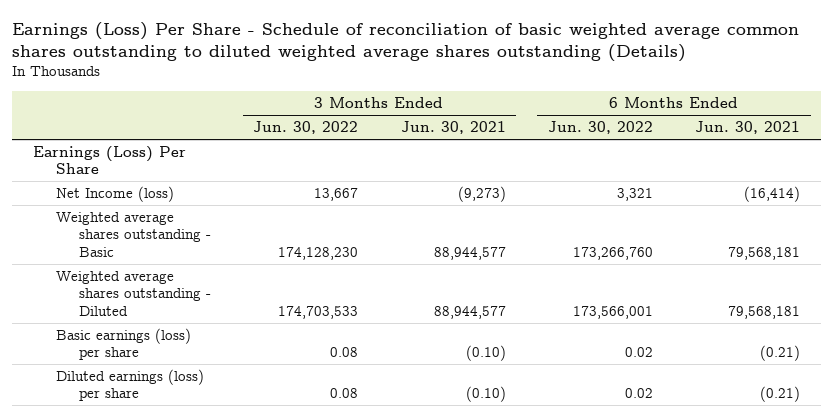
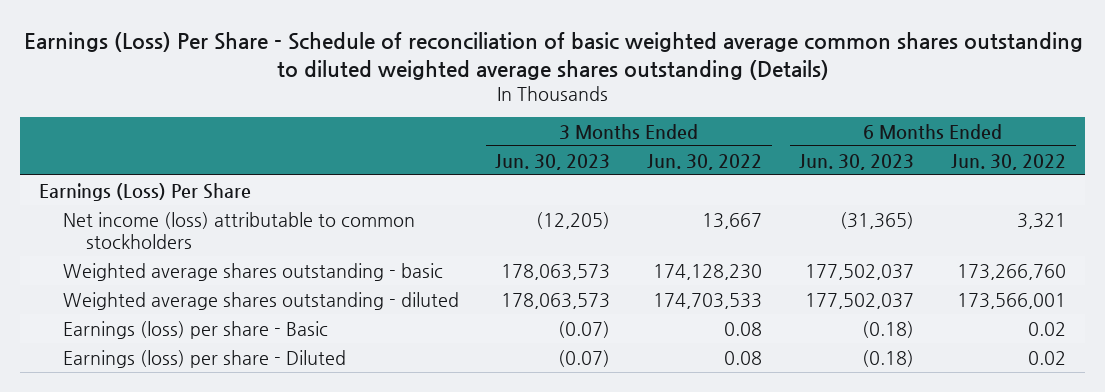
- | 3 Months Ended Jun. 30, 2022 | 3 Months Ended Jun. 30, 2021 | 6 Months Ended Jun. 30, 2022 | 6 Months Ended Jun. 30, 2021
+ | 3 Months Ended Jun. 30, 2023 | 3 Months Ended Jun. 30, 2022 | 6 Months Ended Jun. 30, 2023 | 6 Months Ended Jun. 30, 2022
- Net Income (loss) | 13,667 | (9,273) | 3,321 | (16,414)
- Weighted average shares outstanding - Basic | 174,128,230 | 88,944,577 | 173,266,760 | 79,568,181
- Weighted average shares outstanding - Diluted | 174,703,533 | 88,944,577 | 173,566,001 | 79,568,181
- Basic earnings (loss) per share | 0.08 | (0.10) | 0.02 | (0.21)
- Diluted earnings (loss) per share | 0.08 | (0.10) | 0.02 | (0.21)
+ Net income (loss) attributable to common stockholders | (12,205) | 13,667 | (31,365) | 3,321
+ Weighted average shares outstanding - basic | 178,063,573 | 174,128,230 | 177,502,037 | 173,266,760
+ Weighted average shares outstanding - diluted | 178,063,573 | 174,703,533 | 177,502,037 | 173,566,001
+ Earnings (loss) per share - Basic | (0.07) | 0.08 | (0.18) | 0.02
+ Earnings (loss) per share - Diluted | (0.07) | 0.08 | (0.18) | 0.02

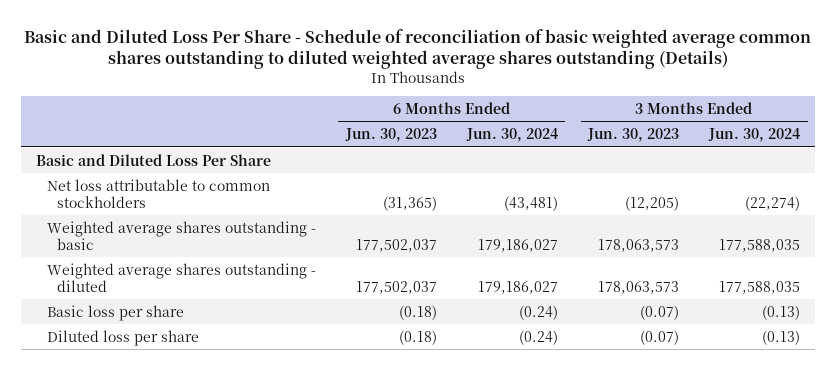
- Earnings (Loss) Per Share - Schedule of reconciliation of basic weighted average common shares outstanding to diluted weighted average shares outstanding (Details)
+ Basic and Diluted Loss Per Share - Schedule of reconciliation of basic weighted average common shares outstanding to diluted weighted average shares outstanding (Details)
- | 3 Months Ended Jun. 30, 2023 | 3 Months Ended Jun. 30, 2022 | 6 Months Ended Jun. 30, 2023 | 6 Months Ended Jun. 30, 2022
+ | 6 Months Ended Jun. 30, 2023 | 6 Months Ended Jun. 30, 2024 | 3 Months Ended Jun. 30, 2023 | 3 Months Ended Jun. 30, 2024
- Earnings (Loss) Per Share
- Net income (loss) attributable to common stockholders | (12,205) | 13,667 | (31,365) | 3,321
+ Basic and Diluted Loss Per Share
+ Net loss attributable to common stockholders | (31,365) | (43,481) | (12,205) | (22,274)
- Earnings (loss) per share - Basic | (0.07) | 0.08 | (0.18) | 0.02
- Earnings (loss) per share - Diluted | (0.07) | 0.08 | (0.18) | 0.02
+ Basic loss per share | (0.18) | (0.24) | (0.07) | (0.13)
+ Diluted loss per share | (0.18) | (0.24) | (0.07) | (0.13)

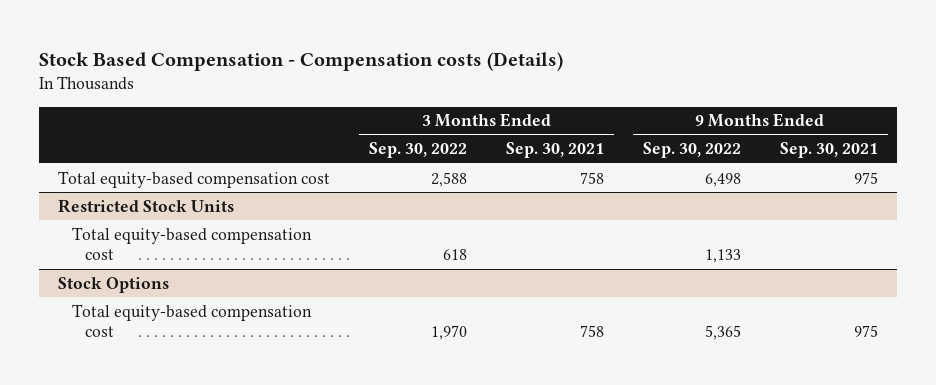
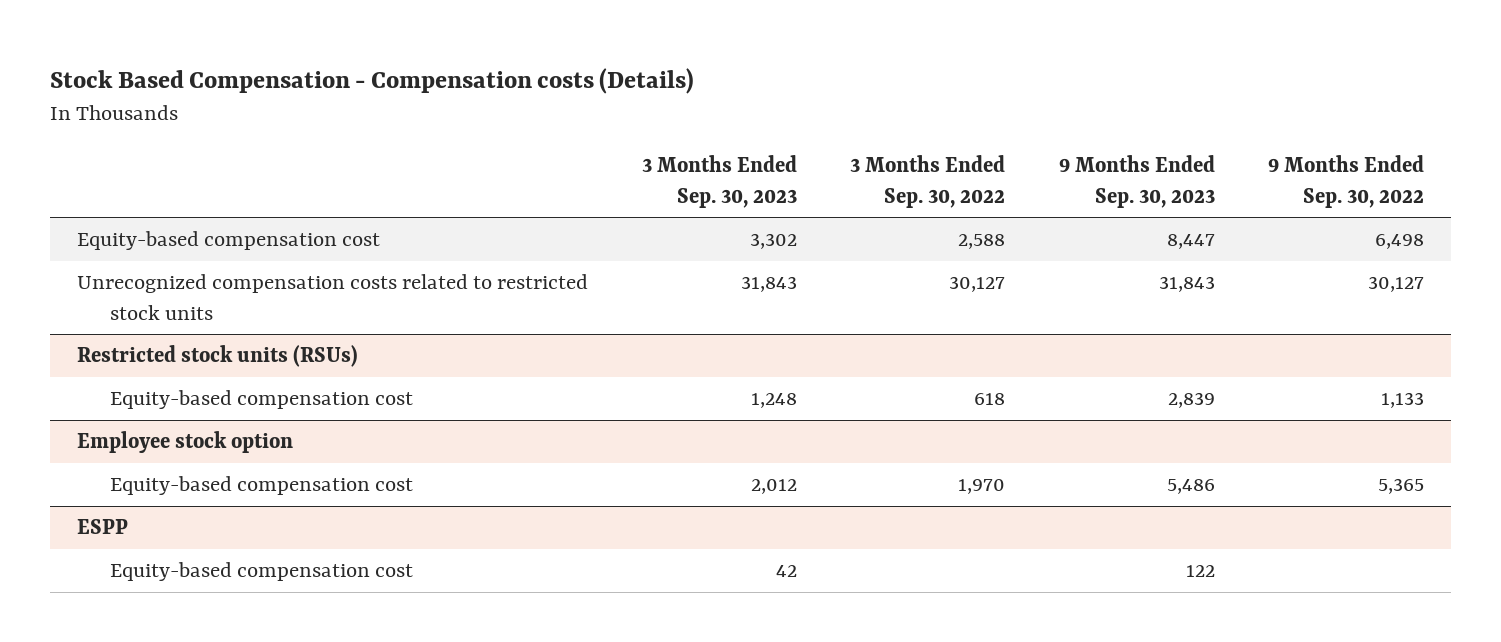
- | 3 Months Ended Sep. 30, 2022 | 3 Months Ended Sep. 30, 2021 | 9 Months Ended Sep. 30, 2022 | 9 Months Ended Sep. 30, 2021
+ | 3 Months Ended Sep. 30, 2023 | 3 Months Ended Sep. 30, 2022 | 9 Months Ended Sep. 30, 2023 | 9 Months Ended Sep. 30, 2022
- Total equity-based compensation cost | 2,588 | 758 | 6,498 | 975
- Restricted Stock Units
- Total equity-based compensation cost | 618 | | 1,133 |
- Stock Options
- Total equity-based compensation cost | 1,970 | 758 | 5,365 | 975
+ Equity-based compensation cost | 3,302 | 2,588 | 8,447 | 6,498
+ Unrecognized compensation costs related to restricted stock units | 31,843 | 30,127 | 31,843 | 30,127
+ Restricted stock units (RSUs)
+ Equity-based compensation cost | 1,248 | 618 | 2,839 | 1,133
+ Employee stock option
+ Equity-based compensation cost | 2,012 | 1,970 | 5,486 | 5,365
+ ESPP
+ Equity-based compensation cost | 42 | | 122 |

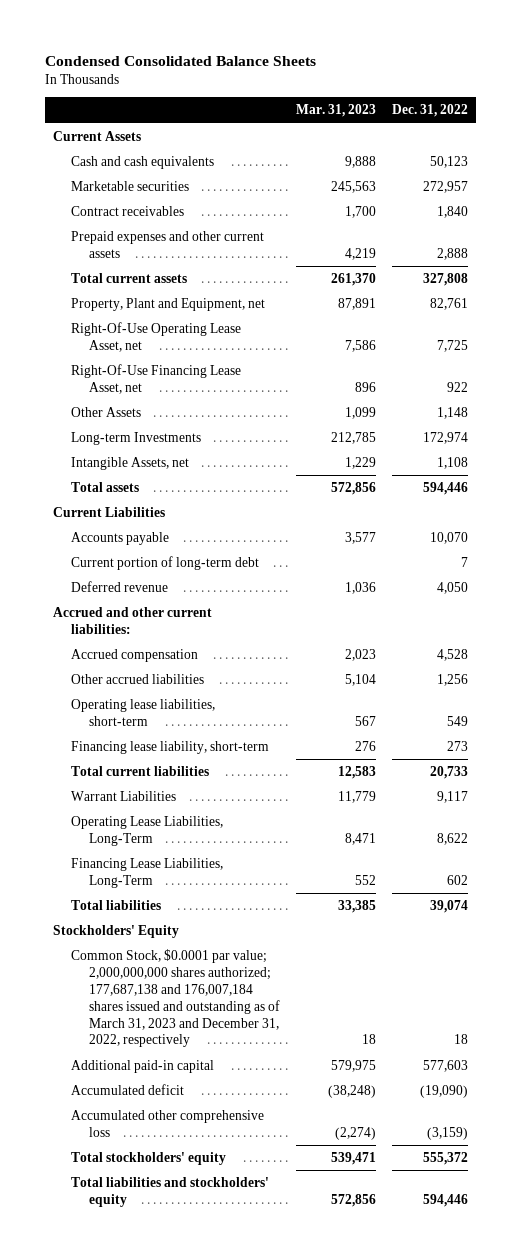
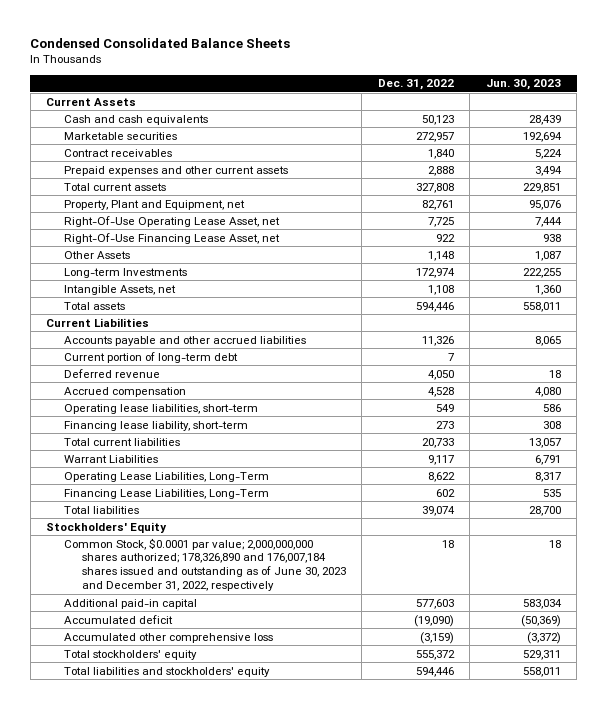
- | Mar. 31, 2023 | Dec. 31, 2022
+ | Dec. 31, 2022 | Jun. 30, 2023
- Accounts payable | 3,577 | 10,070
+ Accounts payable and other accrued liabilities | 11,326 | 8,065
- Accrued and other current liabilities:
- Other accrued liabilities | 5,104 | 1,256
- Common Stock, $0.0001 par value; 2,000,000,000 shares authorized; 177,687,138 and 176,007,184 shares issued and outstanding as of March 31, 2023 and December 31, 2022, respectively | 18 | 18
+ Common Stock, $0.0001 par value; 2,000,000,000 shares authorized; 178,326,890 and 176,007,184 shares issued and outstanding as of June 30, 2023 and December 31, 2022, respectively | 18 | 18

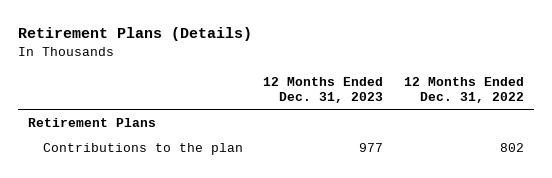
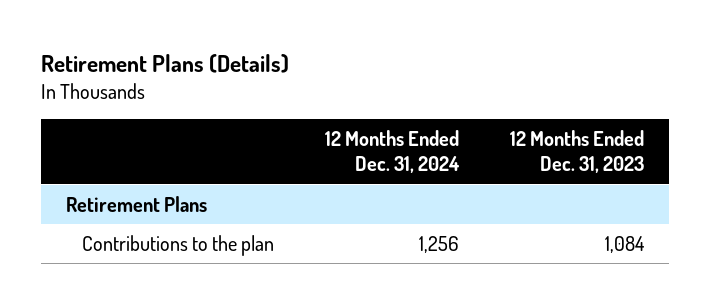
- | 12 Months Ended Dec. 31, 2023 | 12 Months Ended Dec. 31, 2022
+ | 12 Months Ended Dec. 31, 2024 | 12 Months Ended Dec. 31, 2023
- Contributions to the plan | 977 | 802
+ Contributions to the plan | 1,256 | 1,084

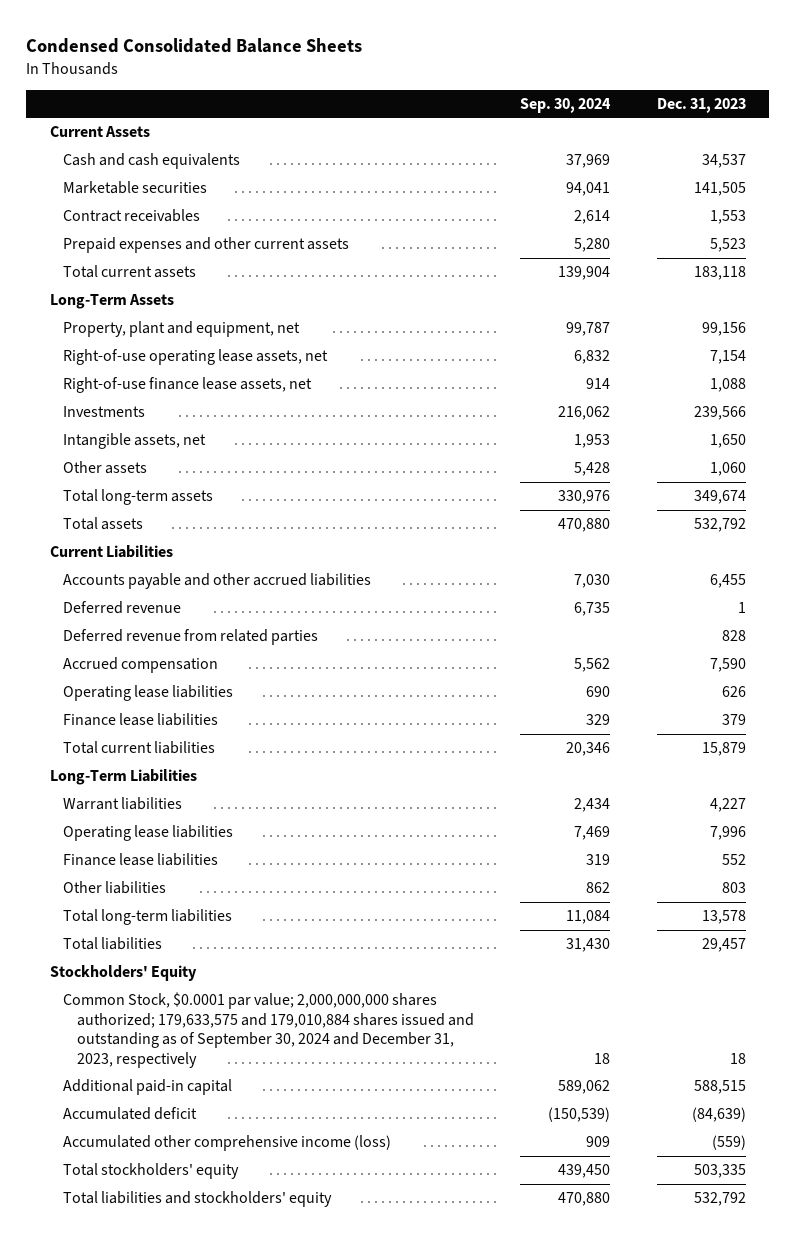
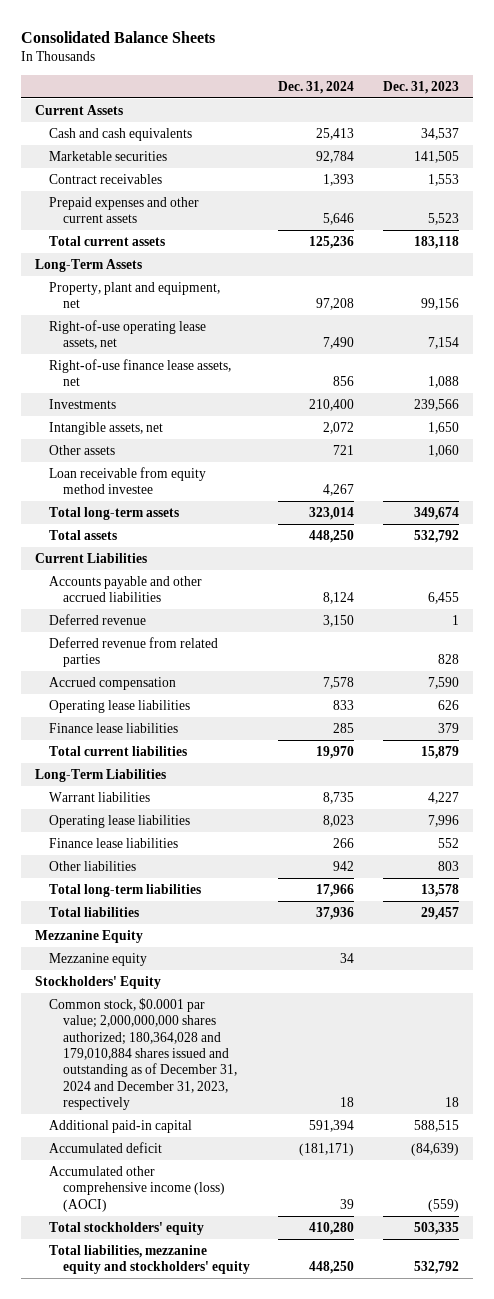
- Condensed Consolidated Balance Sheets
+ Consolidated Balance Sheets
- | Sep. 30, 2024 | Dec. 31, 2023
+ | Dec. 31, 2024 | Dec. 31, 2023
+ Loan receivable from equity method investee | 4,267 |
+ Mezzanine Equity
+ Mezzanine equity | 34 |
- Common Stock, $0.0001 par value; 2,000,000,000 shares authorized; 179,633,575 and 179,010,884 shares issued and outstanding as of September 30, 2024 and December 31, 2023, respectively | 18 | 18
+ Common stock, $0.0001 par value; 2,000,000,000 shares authorized; 180,364,028 and 179,010,884 shares issued and outstanding as of December 31, 2024 and December 31, 2023, respectively | 18 | 18
- Accumulated other comprehensive income (loss) | 909 | (559)
+ Accumulated other comprehensive income (loss) (AOCI) | 39 | (559)
- Total liabilities and stockholders' equity | 470,880 | 532,792
+ Total liabilities, mezzanine equity and stockholders' equity | 448,250 | 532,792

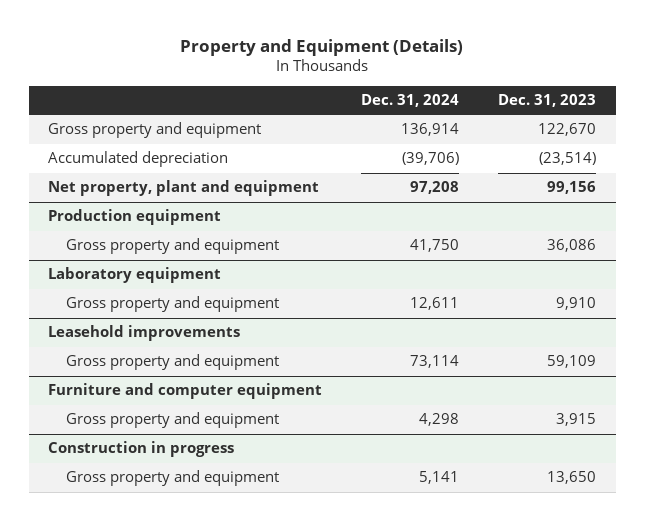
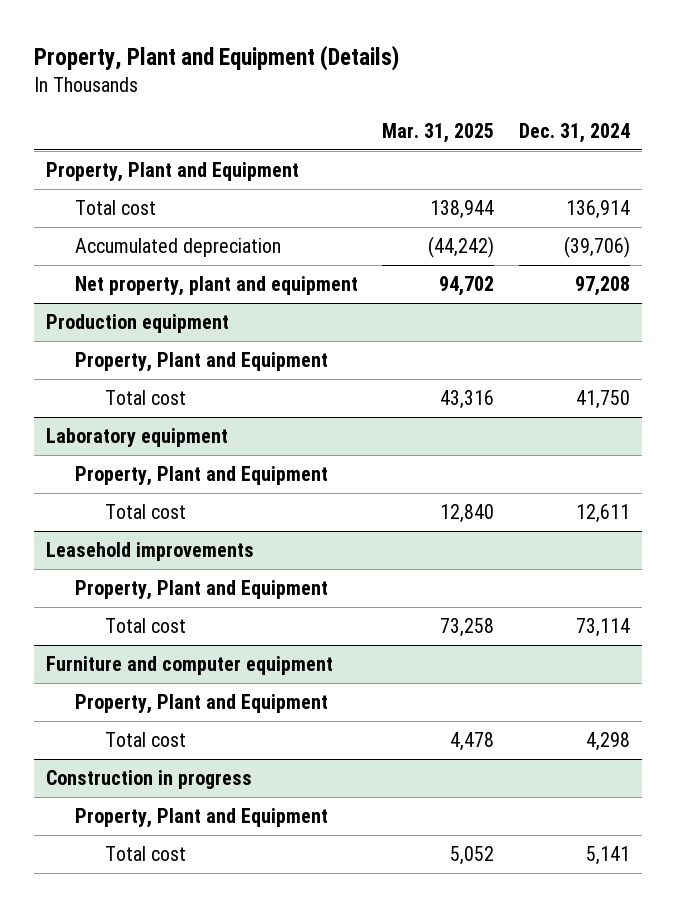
- Property and Equipment (Details)
+ Property, Plant and Equipment (Details)
- | Dec. 31, 2024 | Dec. 31, 2023
+ | Mar. 31, 2025 | Dec. 31, 2024
- Gross property and equipment | 136,914 | 122,670
+ Property, Plant and Equipment
+ Total cost | 138,944 | 136,914
@ Production equipment
- Gross property and equipment | 41,750 | 36,086
+ Property, Plant and Equipment
+ Total cost | 43,316 | 41,750
@ Laboratory equipment
- Gross property and equipment | 12,611 | 9,910
+ Property, Plant and Equipment
+ Total cost | 12,840 | 12,611
@ Leasehold improvements
- Gross property and equipment | 73,114 | 59,109
+ Property, Plant and Equipment
+ Total cost | 73,258 | 73,114
@ Furniture and computer equipment
- Gross property and equipment | 4,298 | 3,915
+ Property, Plant and Equipment
+ Total cost | 4,478 | 4,298
@ Construction in progress
- Gross property and equipment | 5,141 | 13,650
+ Property, Plant and Equipment
+ Total cost | 5,052 | 5,141

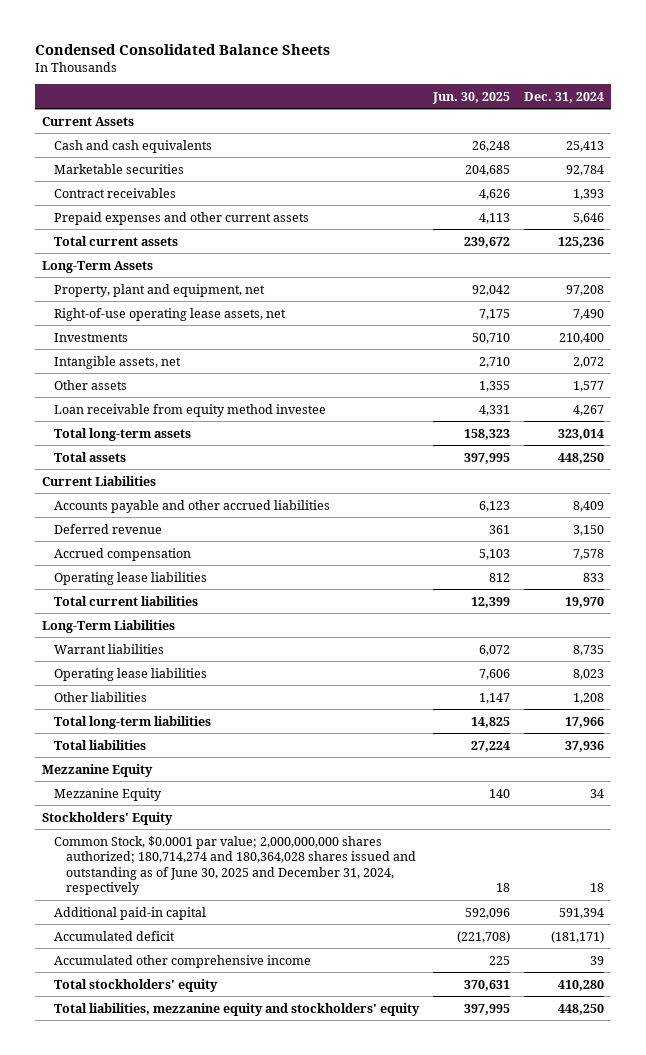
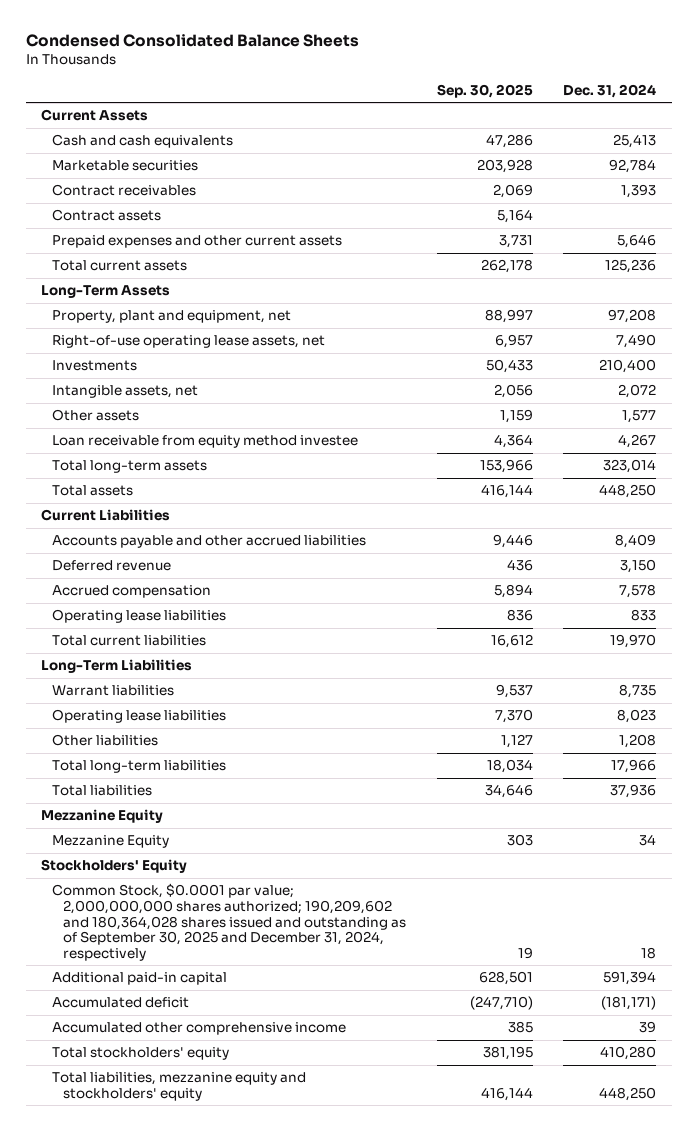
- | Jun. 30, 2025 | Dec. 31, 2024
+ | Sep. 30, 2025 | Dec. 31, 2024
+ Contract assets | 5,164 |
- Common Stock, $0.0001 par value; 2,000,000,000 shares authorized; 180,714,274 and 180,364,028 shares issued and outstanding as of June 30, 2025 and December 31, 2024, respectively | 18 | 18
+ Common Stock, $0.0001 par value; 2,000,000,000 shares authorized; 190,209,602 and 180,364,028 shares issued and outstanding as of September 30, 2025 and December 31, 2024, respectively | 19 | 18

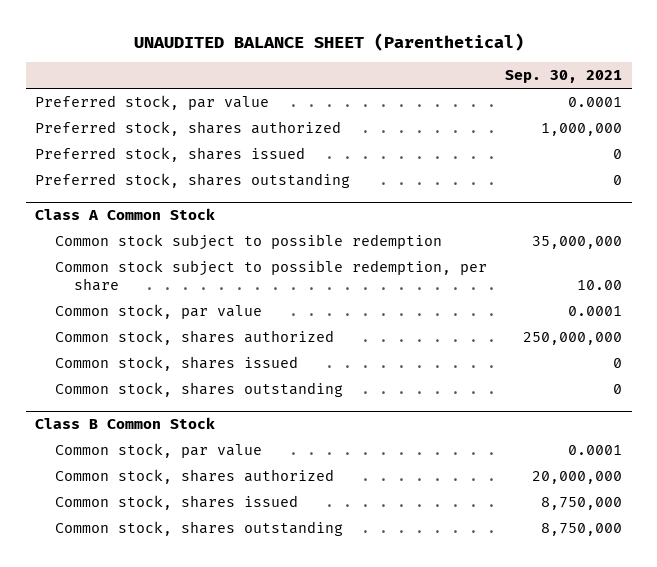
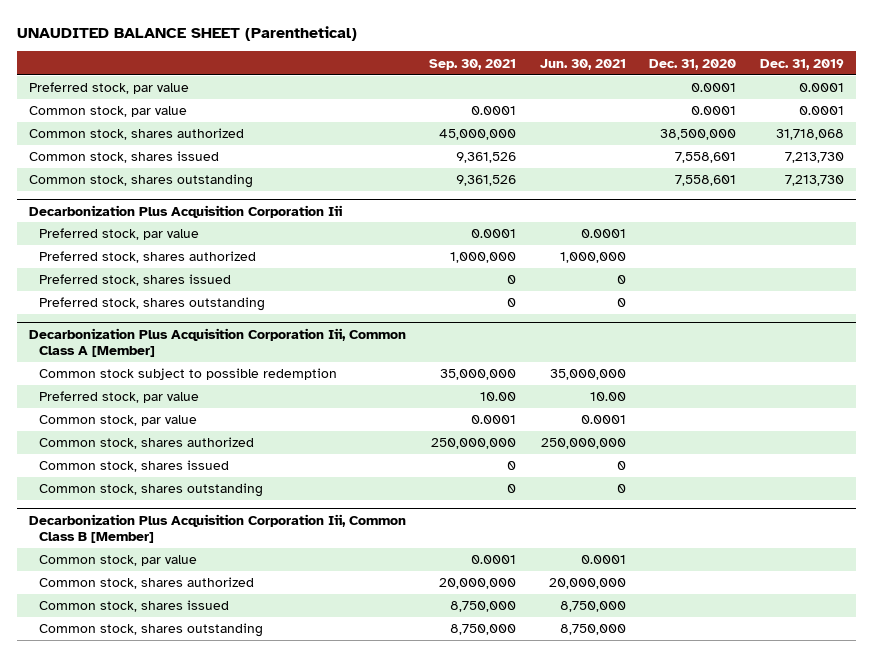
- | Sep. 30, 2021
+ | Sep. 30, 2021 | Jun. 30, 2021 | Dec. 31, 2020 | Dec. 31, 2019
+ Preferred stock, par value | | | 0.0001 | 0.0001
+ Common stock, par value | 0.0001 | | 0.0001 | 0.0001
+ Common stock, shares authorized | 45,000,000 | | 38,500,000 | 31,718,068
+ Common stock, shares issued | 9,361,526 | | 7,558,601 | 7,213,730
+ Common stock, shares outstanding | 9,361,526 | | 7,558,601 | 7,213,730
+ Decarbonization Plus Acquisition Corporation Iii
- Class A Common Stock
+ Decarbonization Plus Acquisition Corporation Iii, Common Class A [Member]
- Common stock subject to possible redemption, per share | 10.00
+ Preferred stock, par value | 10.00 | 10.00 | |
- Class B Common Stock
+ Decarbonization Plus Acquisition Corporation Iii, Common Class B [Member]

